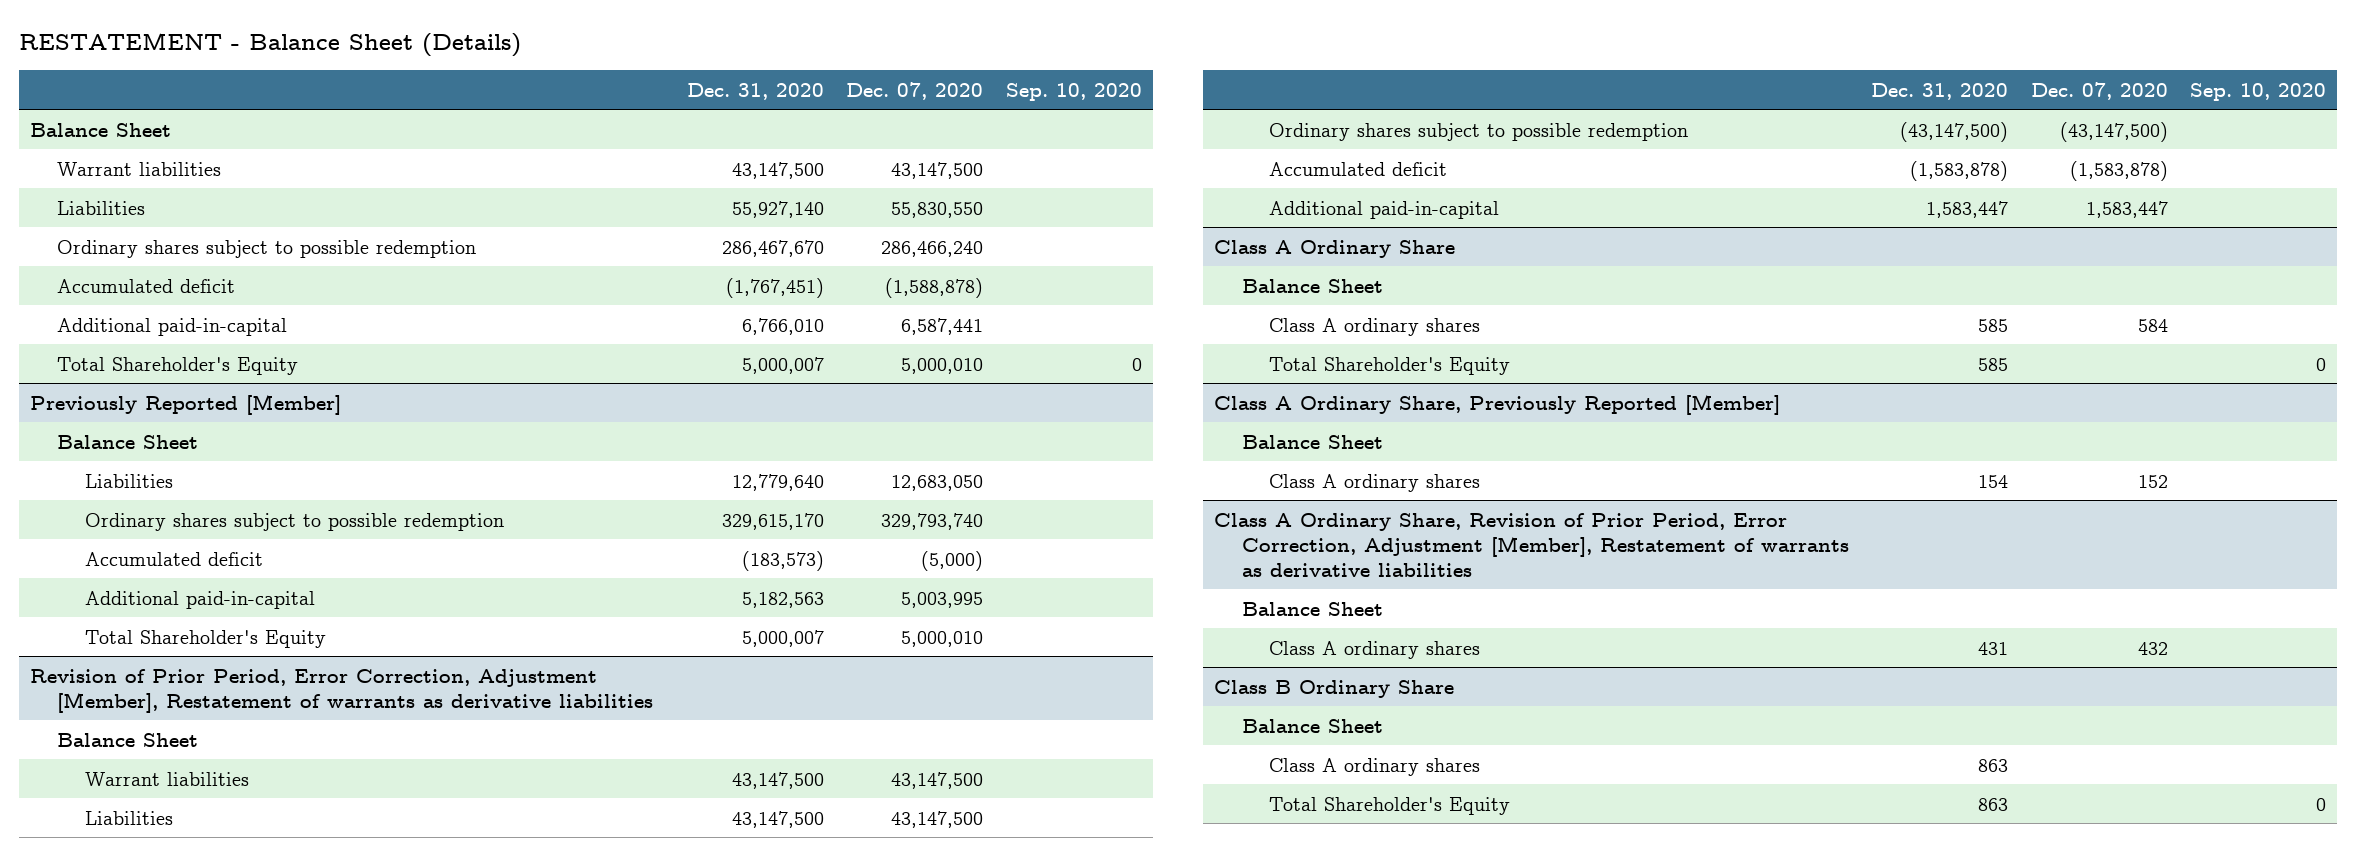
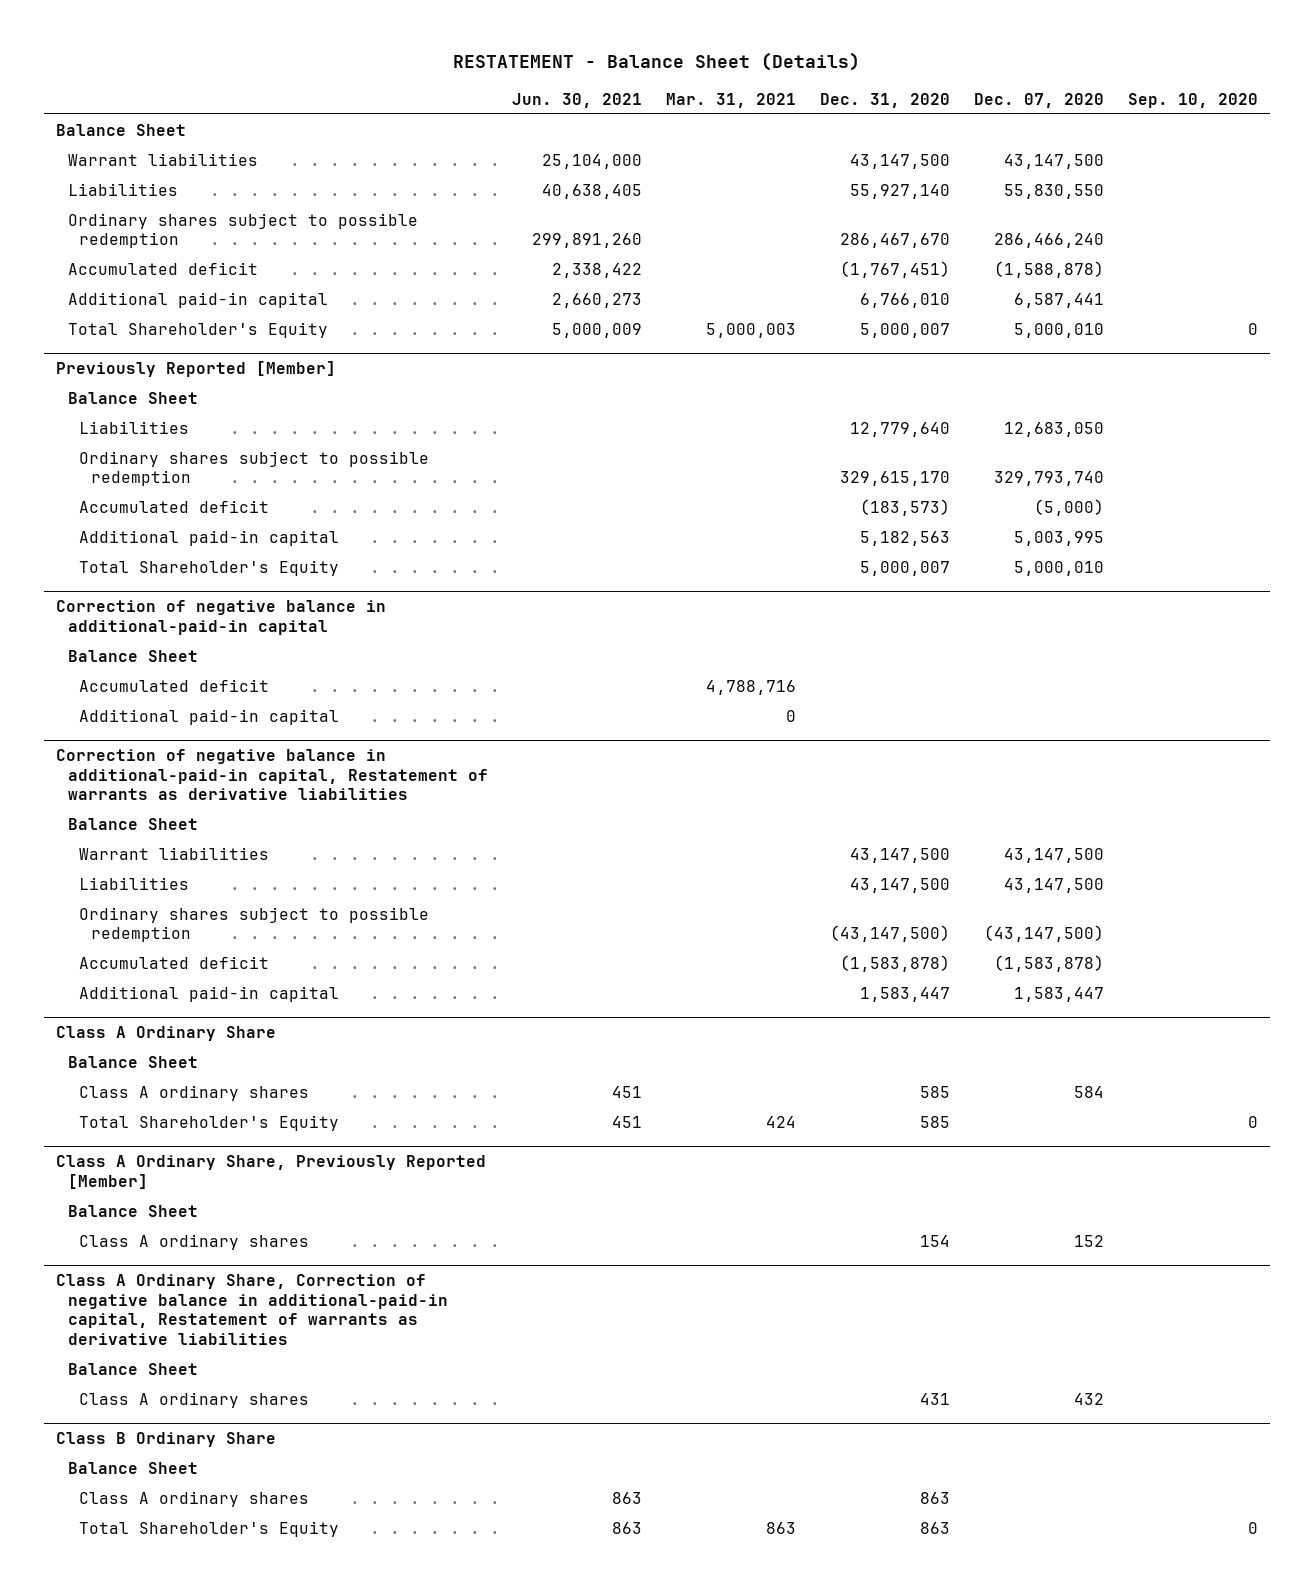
- | Dec. 31, 2020 | Dec. 07, 2020 | Sep. 10, 2020
+ | Jun. 30, 2021 | Mar. 31, 2021 | Dec. 31, 2020 | Dec. 07, 2020 | Sep. 10, 2020
- Additional paid-in-capital | 6,766,010 | 6,587,441 |
+ Additional paid-in capital | 2,660,273 | | 6,766,010 | 6,587,441 |
@ Previously Reported [Member]
- Additional paid-in-capital | 5,182,563 | 5,003,995 |
+ Additional paid-in capital | | | 5,182,563 | 5,003,995 |
- Revision of Prior Period, Error Correction, Adjustment [Member], Restatement of warrants as derivative liabilities
+ Correction of negative balance in additional-paid-in capital
+ Accumulated deficit | | 4,788,716 | | |
+ Additional paid-in capital | | 0 | | |
+ Correction of negative balance in additional-paid-in capital, Restatement of warrants as derivative liabilities
+ Balance Sheet
- Additional paid-in-capital | 1,583,447 | 1,583,447 |
+ Additional paid-in capital | | | 1,583,447 | 1,583,447 |
- Class A Ordinary Share, Revision of Prior Period, Error Correction, Adjustment [Member], Restatement of warrants as derivative liabilities
+ Class A Ordinary Share, Correction of negative balance in additional-paid-in capital, Restatement of warrants as derivative liabilities

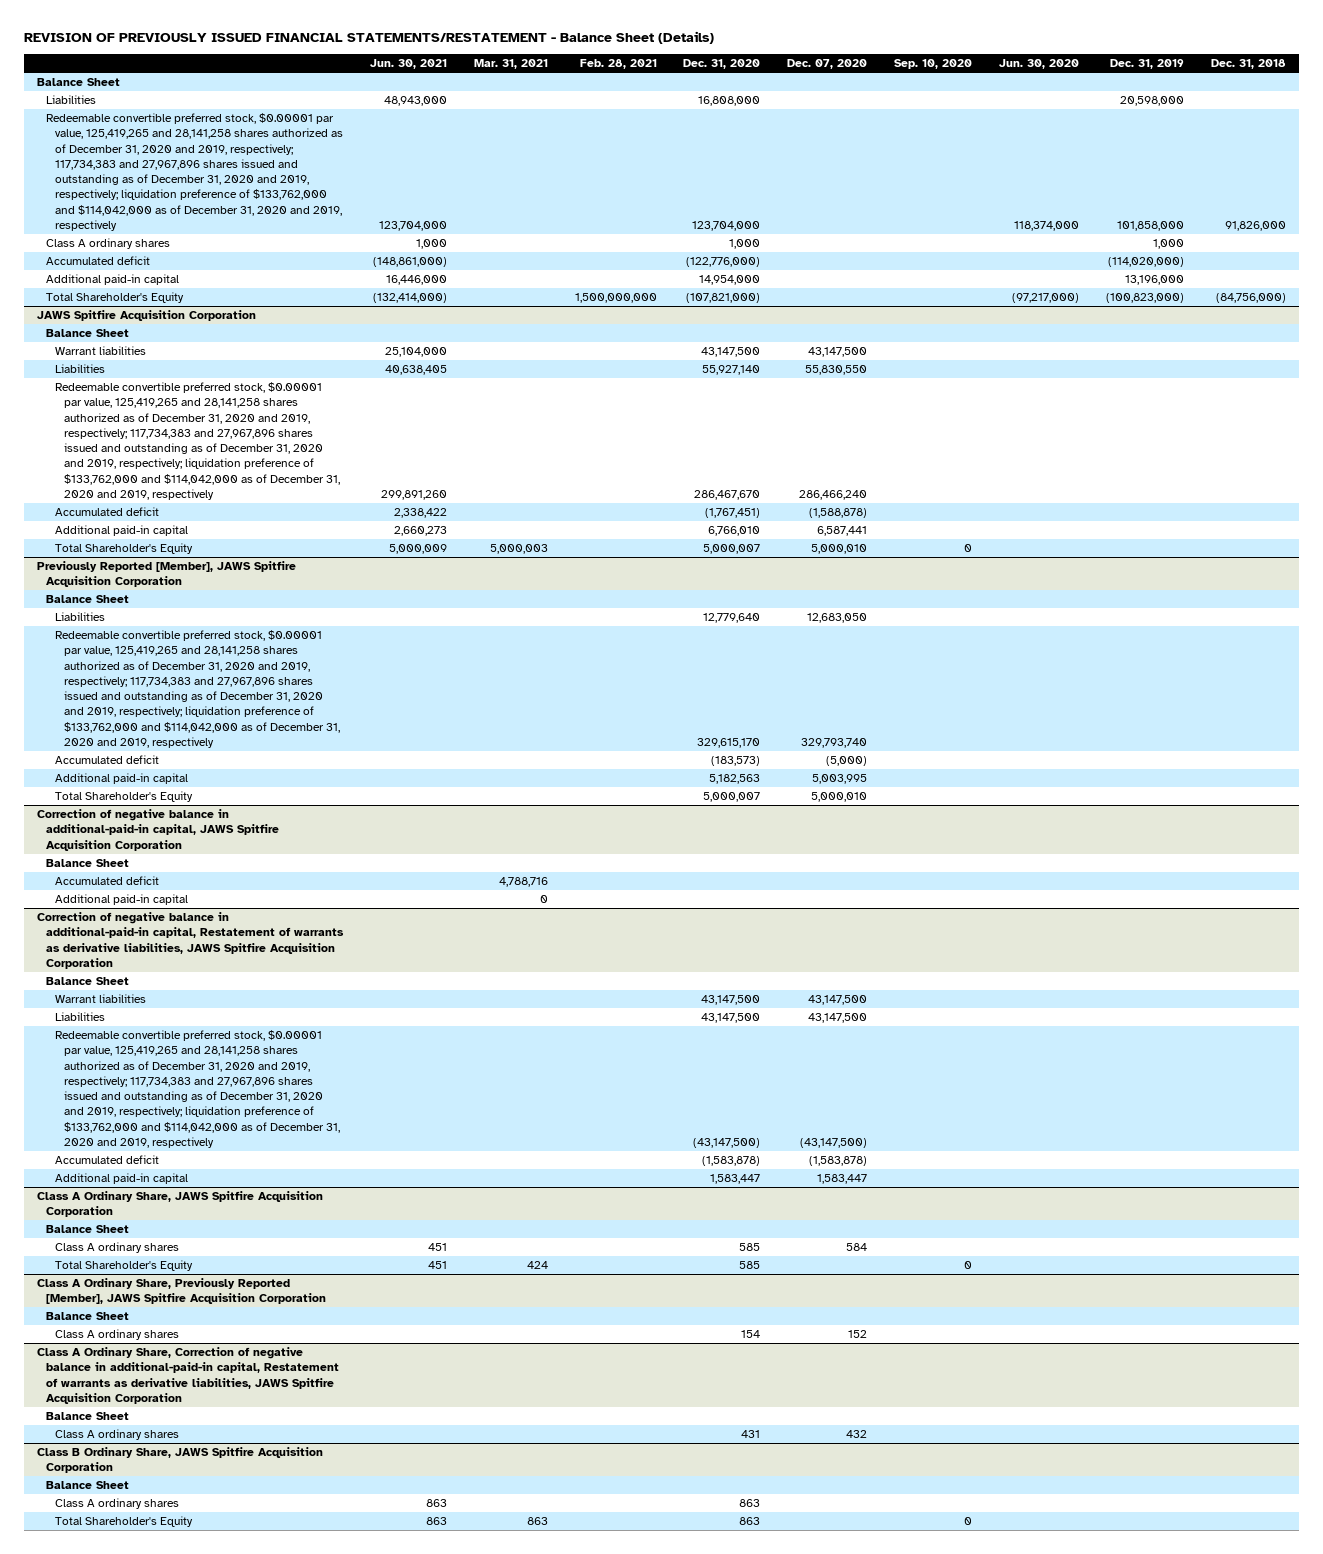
- RESTATEMENT - Balance Sheet (Details)
+ REVISION OF PREVIOUSLY ISSUED FINANCIAL STATEMENTS/RESTATEMENT - Balance Sheet (Details)
- | Jun. 30, 2021 | Mar. 31, 2021 | Dec. 31, 2020 | Dec. 07, 2020 | Sep. 10, 2020
+ | Jun. 30, 2021 | Mar. 31, 2021 | Feb. 28, 2021 | Dec. 31, 2020 | Dec. 07, 2020 | Sep. 10, 2020 | Jun. 30, 2020 | Dec. 31, 2019 | Dec. 31, 2018
+ Liabilities | 48,943,000 | | | 16,808,000 | | | | 20,598,000 |
+ Redeemable convertible preferred stock, $0.00001 par value, 125,419,265 and 28,141,258 shares authorized as of December 31, 2020 and 2019, respectively; 117,734,383 and 27,967,896 shares issued and outstanding as of December 31, 2020 and 2019, respectively; liquidation preference of $133,762,000 and $114,042,000 as of December 31, 2020 and 2019, respectively | 123,704,000 | | | 123,704,000 | | | 118,374,000 | 101,858,000 | 91,826,000
+ Class A ordinary shares | 1,000 | | | 1,000 | | | | 1,000 |
+ Accumulated deficit | (148,861,000) | | | (122,776,000) | | | | (114,020,000) |
+ Additional paid-in capital | 16,446,000 | | | 14,954,000 | | | | 13,196,000 |
+ Total Shareholder's Equity | (132,414,000) | | 1,500,000,000 | (107,821,000) | | | (97,217,000) | (100,823,000) | (84,756,000)
+ JAWS Spitfire Acquisition Corporation
+ Balance Sheet
- Ordinary shares subject to possible redemption | 299,891,260 | | 286,467,670 | 286,466,240 |
+ Redeemable convertible preferred stock, $0.00001 par value, 125,419,265 and 28,141,258 shares authorized as of December 31, 2020 and 2019, respectively; 117,734,383 and 27,967,896 shares issued and outstanding as of December 31, 2020 and 2019, respectively; liquidation preference of $133,762,000 and $114,042,000 as of December 31, 2020 and 2019, respectively | 299,891,260 | | | 286,467,670 | 286,466,240 | | | |
- Previously Reported [Member]
+ Previously Reported [Member], JAWS Spitfire Acquisition Corporation
- Ordinary shares subject to possible redemption | | | 329,615,170 | 329,793,740 |
+ Redeemable convertible preferred stock, $0.00001 par value, 125,419,265 and 28,141,258 shares authorized as of December 31, 2020 and 2019, respectively; 117,734,383 and 27,967,896 shares issued and outstanding as of December 31, 2020 and 2019, respectively; liquidation preference of $133,762,000 and $114,042,000 as of December 31, 2020 and 2019, respectively | | | | 329,615,170 | 329,793,740 | | | |
- Correction of negative balance in additional-paid-in capital
+ Correction of negative balance in additional-paid-in capital, JAWS Spitfire Acquisition Corporation
- Correction of negative balance in additional-paid-in capital, Restatement of warrants as derivative liabilities
+ Correction of negative balance in additional-paid-in capital, Restatement of warrants as derivative liabilities, JAWS Spitfire Acquisition Corporation
- Ordinary shares subject to possible redemption | | | (43,147,500) | (43,147,500) |
+ Redeemable convertible preferred stock, $0.00001 par value, 125,419,265 and 28,141,258 shares authorized as of December 31, 2020 and 2019, respectively; 117,734,383 and 27,967,896 shares issued and outstanding as of December 31, 2020 and 2019, respectively; liquidation preference of $133,762,000 and $114,042,000 as of December 31, 2020 and 2019, respectively | | | | (43,147,500) | (43,147,500) | | | |
- Class A Ordinary Share
+ Class A Ordinary Share, JAWS Spitfire Acquisition Corporation
- Class A Ordinary Share, Previously Reported [Member]
+ Class A Ordinary Share, Previously Reported [Member], JAWS Spitfire Acquisition Corporation
- Class A Ordinary Share, Correction of negative balance in additional-paid-in capital, Restatement of warrants as derivative liabilities
+ Class A Ordinary Share, Correction of negative balance in additional-paid-in capital, Restatement of warrants as derivative liabilities, JAWS Spitfire Acquisition Corporation
- Class B Ordinary Share
+ Class B Ordinary Share, JAWS Spitfire Acquisition Corporation

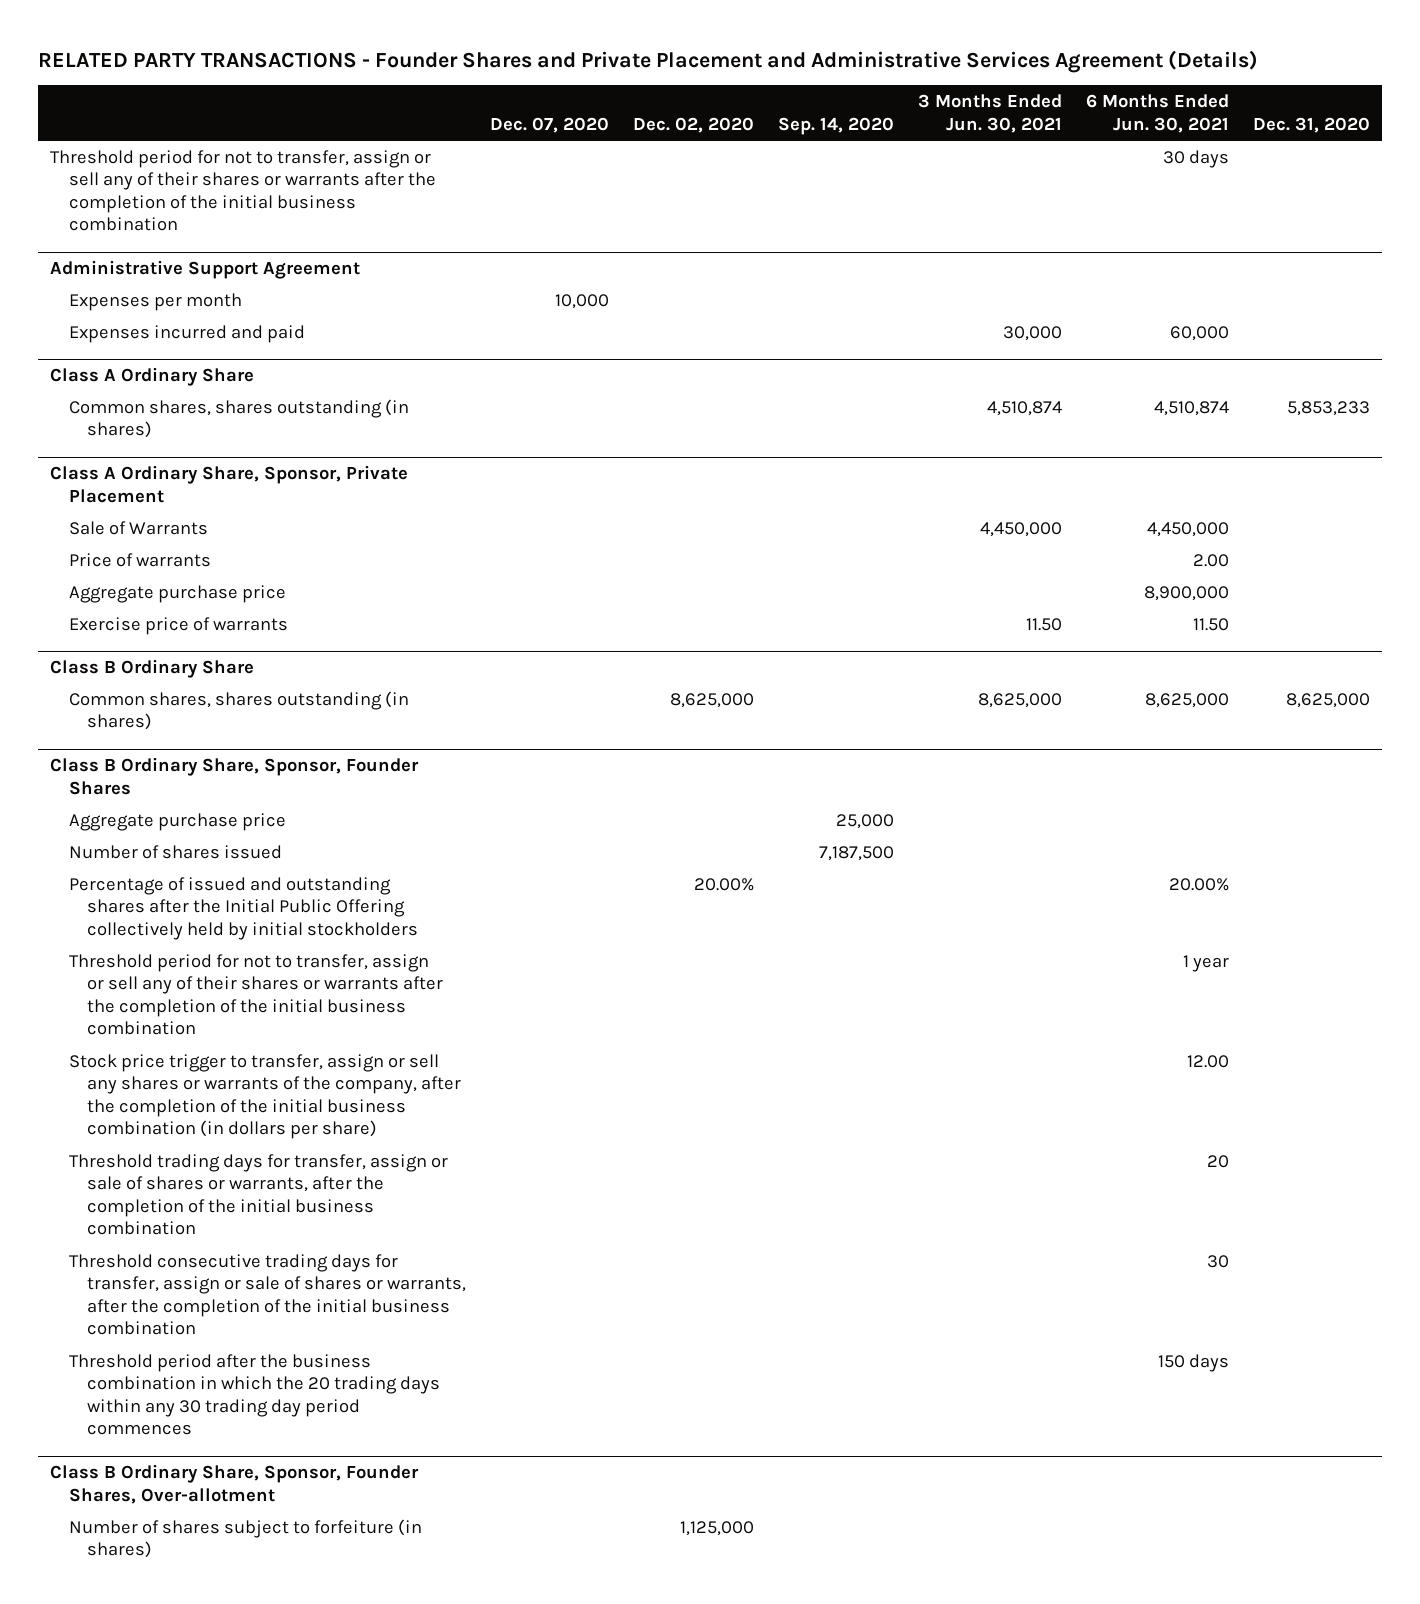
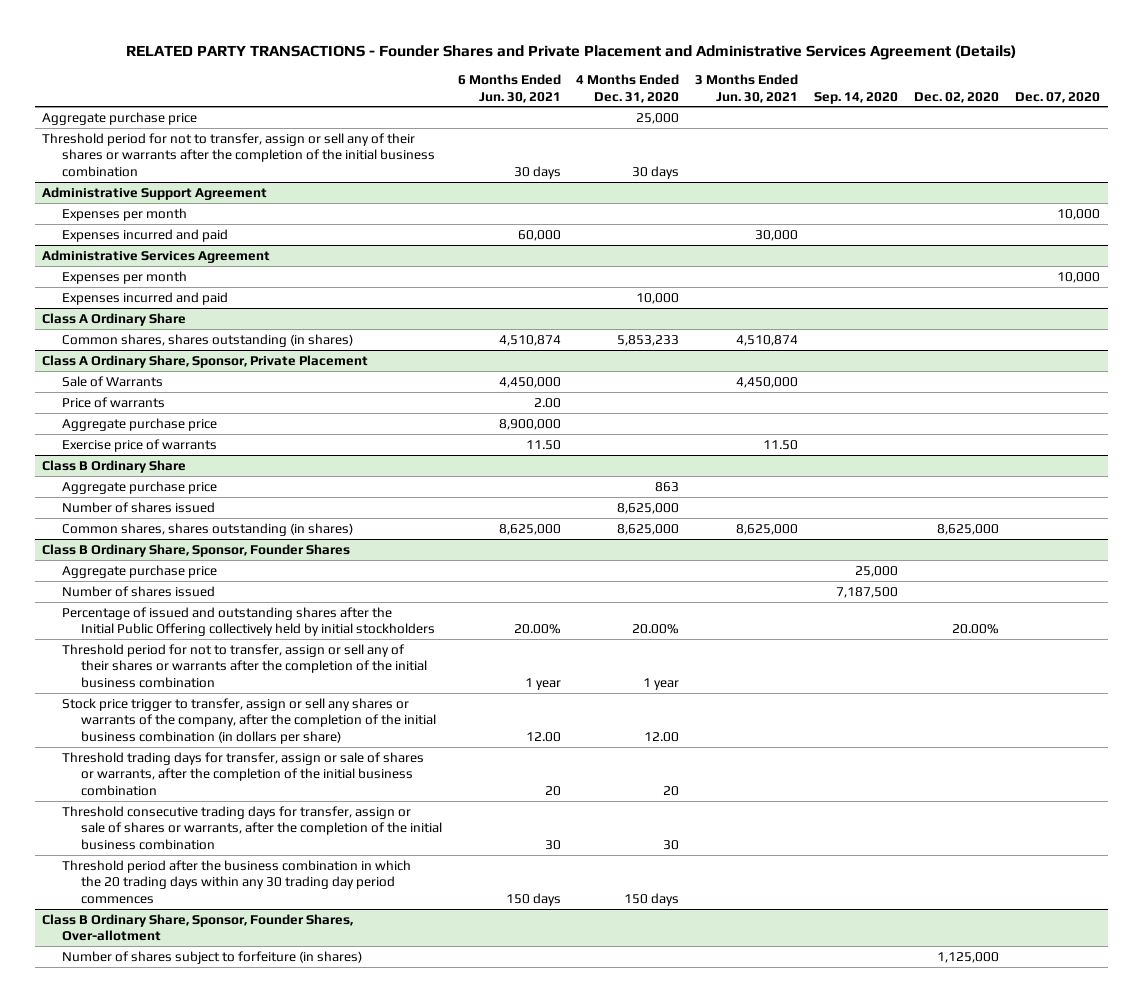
- | Dec. 07, 2020 | Dec. 02, 2020 | Sep. 14, 2020 | 3 Months Ended Jun. 30, 2021 | 6 Months Ended Jun. 30, 2021 | Dec. 31, 2020
+ | 6 Months Ended Jun. 30, 2021 | 4 Months Ended Dec. 31, 2020 | 3 Months Ended Jun. 30, 2021 | Sep. 14, 2020 | Dec. 02, 2020 | Dec. 07, 2020
+ Aggregate purchase price | | 25,000 | | | |
+ Administrative Services Agreement
+ Expenses per month | | | | | | 10,000
+ Expenses incurred and paid | | 10,000 | | | |
@ Class B Ordinary Share
+ Aggregate purchase price | | 863 | | | |
+ Number of shares issued | | 8,625,000 | | | |

